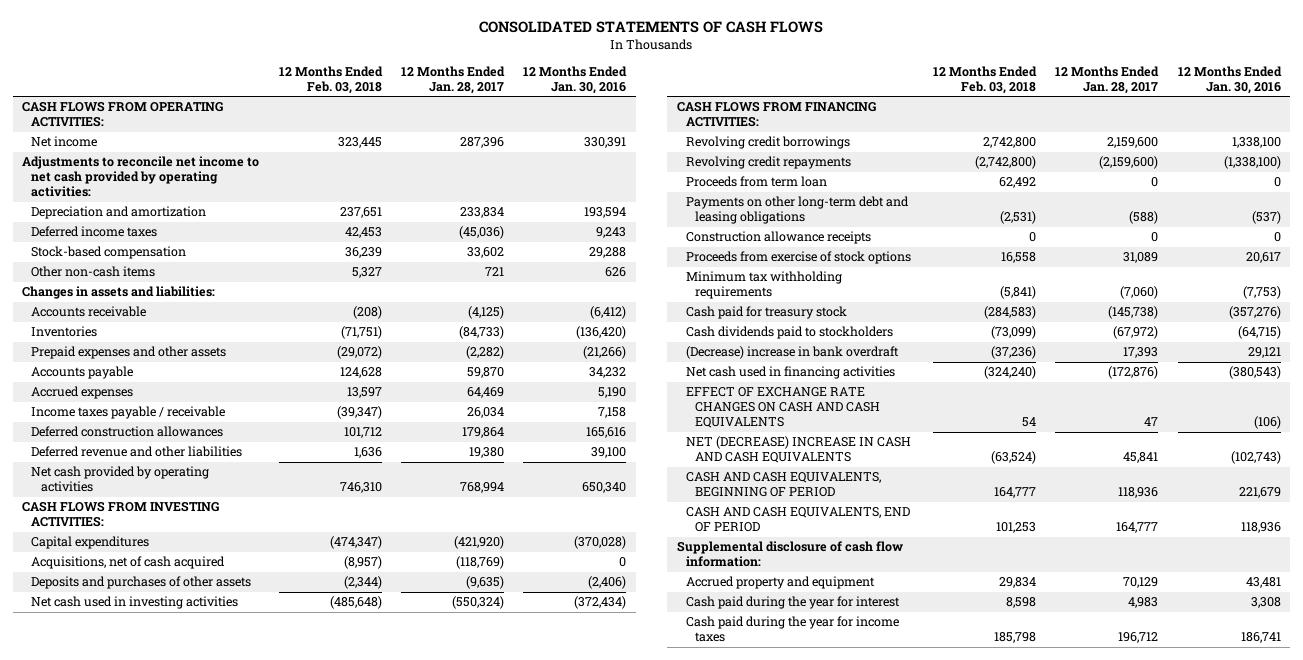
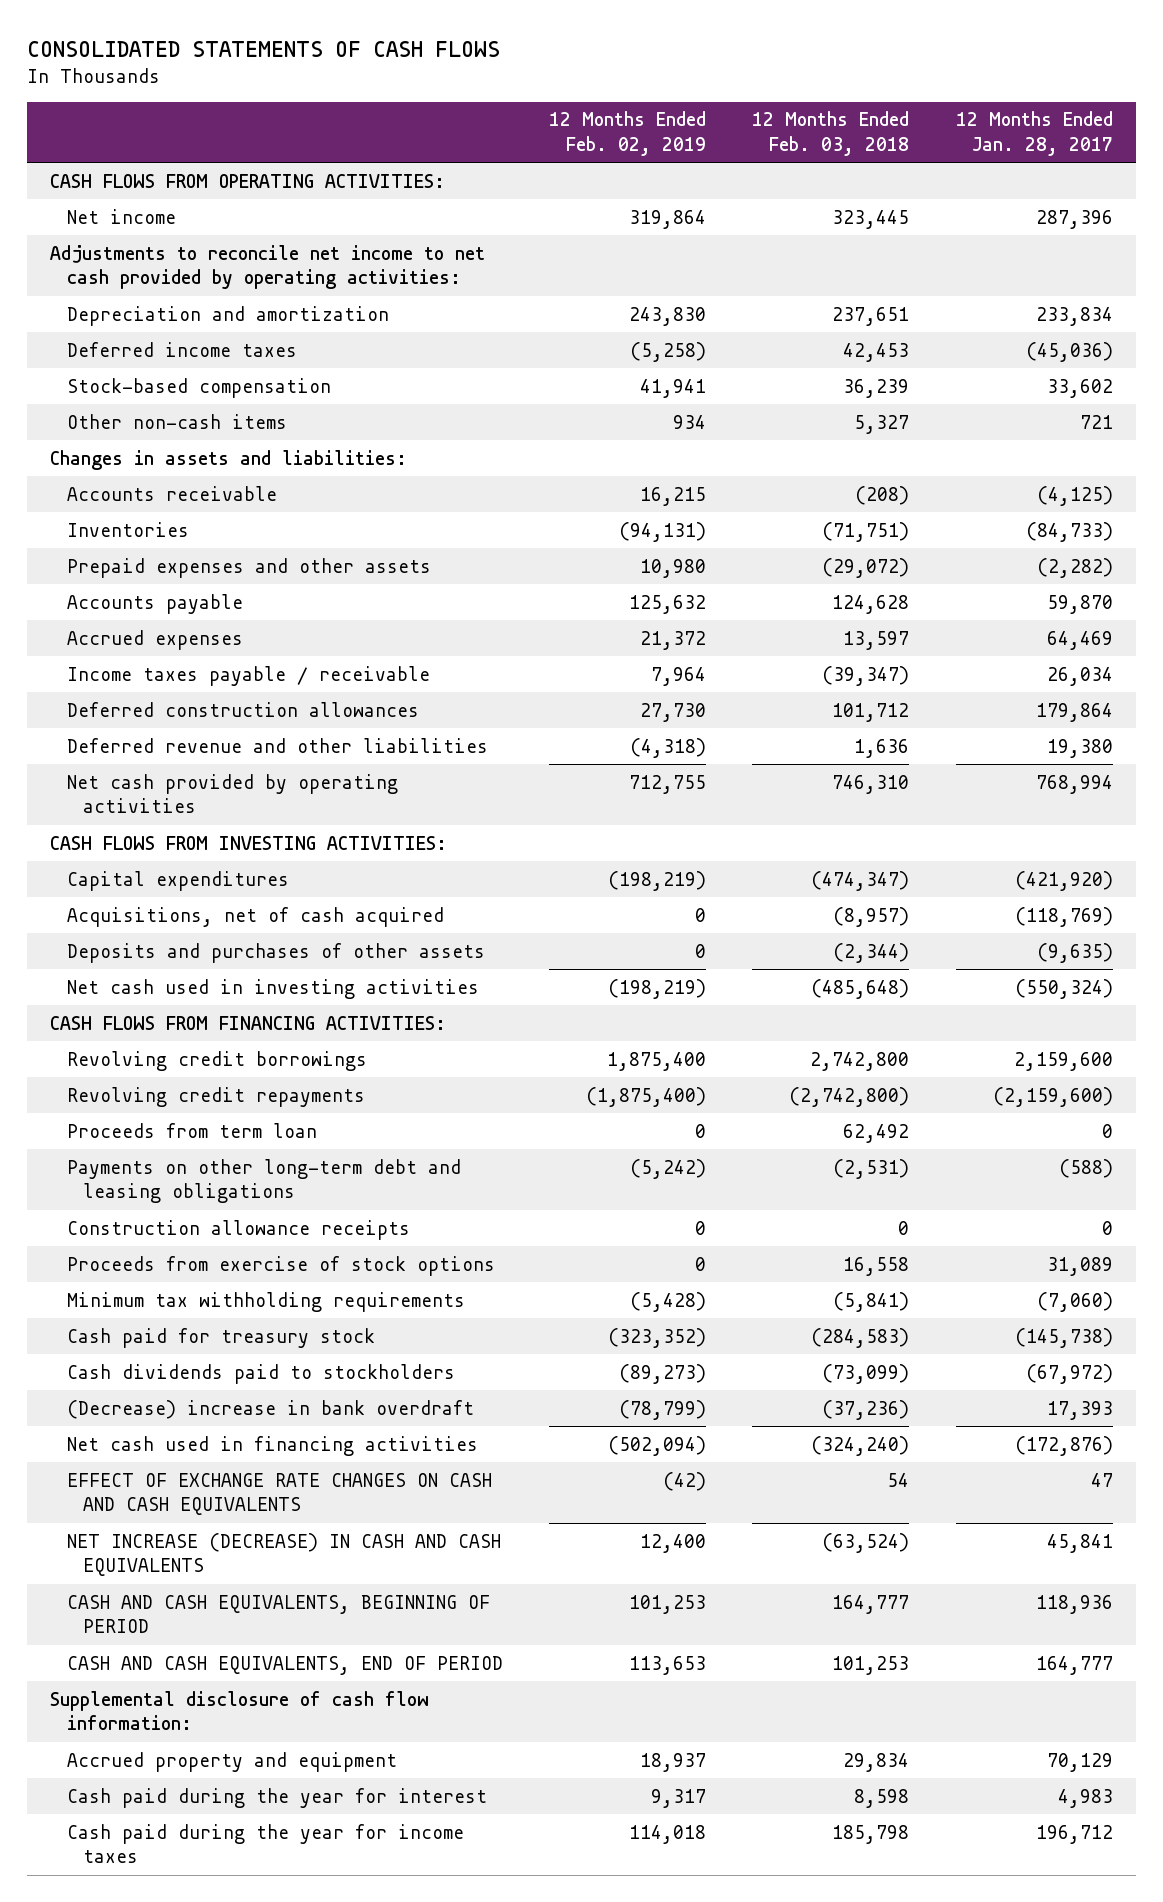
- | 12 Months Ended Feb. 03, 2018 | 12 Months Ended Jan. 28, 2017 | 12 Months Ended Jan. 30, 2016
+ | 12 Months Ended Feb. 02, 2019 | 12 Months Ended Feb. 03, 2018 | 12 Months Ended Jan. 28, 2017
- NET (DECREASE) INCREASE IN CASH AND CASH EQUIVALENTS | (63,524) | 45,841 | (102,743)
+ NET INCREASE (DECREASE) IN CASH AND CASH EQUIVALENTS | 12,400 | (63,524) | 45,841

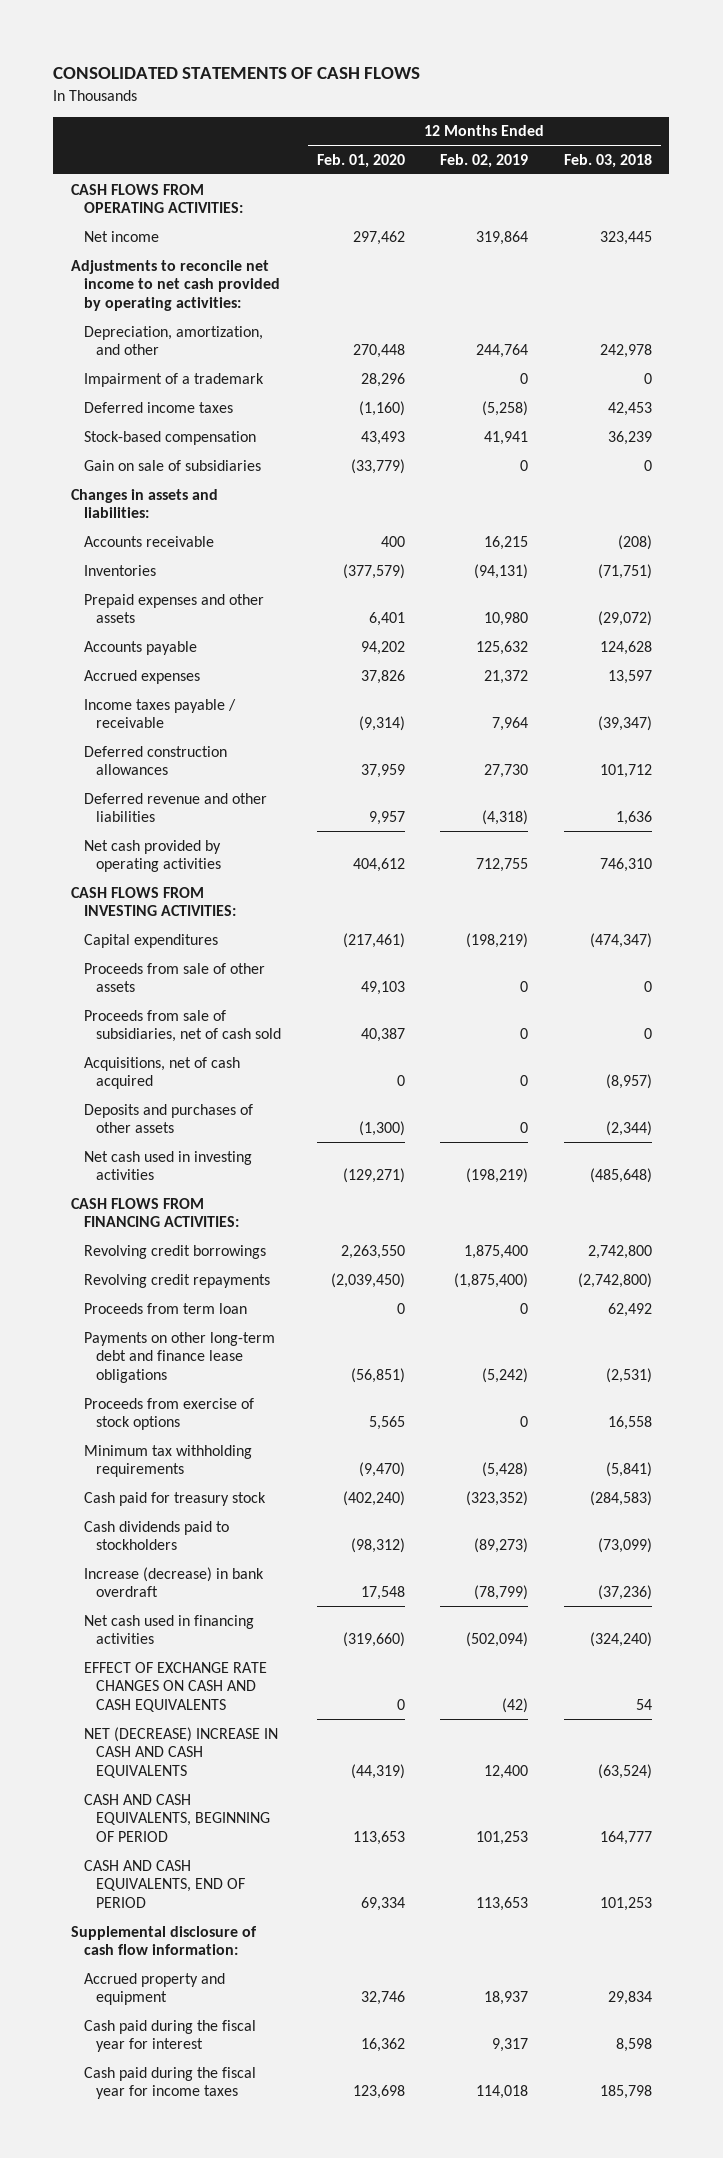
- | 12 Months Ended Feb. 02, 2019 | 12 Months Ended Feb. 03, 2018 | 12 Months Ended Jan. 28, 2017
+ | 12 Months Ended Feb. 01, 2020 | 12 Months Ended Feb. 02, 2019 | 12 Months Ended Feb. 03, 2018
- Depreciation and amortization | 243,830 | 237,651 | 233,834
+ Depreciation, amortization, and other | 270,448 | 244,764 | 242,978
+ Impairment of a trademark | 28,296 | 0 | 0
- Other non-cash items | 934 | 5,327 | 721
+ Gain on sale of subsidiaries | (33,779) | 0 | 0
+ Proceeds from sale of other assets | 49,103 | 0 | 0
+ Proceeds from sale of subsidiaries, net of cash sold | 40,387 | 0 | 0
- Payments on other long-term debt and leasing obligations | (5,242) | (2,531) | (588)
- Construction allowance receipts | 0 | 0 | 0
+ Payments on other long-term debt and finance lease obligations | (56,851) | (5,242) | (2,531)
- (Decrease) increase in bank overdraft | (78,799) | (37,236) | 17,393
+ Increase (decrease) in bank overdraft | 17,548 | (78,799) | (37,236)
- NET INCREASE (DECREASE) IN CASH AND CASH EQUIVALENTS | 12,400 | (63,524) | 45,841
+ NET (DECREASE) INCREASE IN CASH AND CASH EQUIVALENTS | (44,319) | 12,400 | (63,524)
- Cash paid during the year for interest | 9,317 | 8,598 | 4,983
- Cash paid during the year for income taxes | 114,018 | 185,798 | 196,712
+ Cash paid during the fiscal year for interest | 16,362 | 9,317 | 8,598
+ Cash paid during the fiscal year for income taxes | 123,698 | 114,018 | 185,798

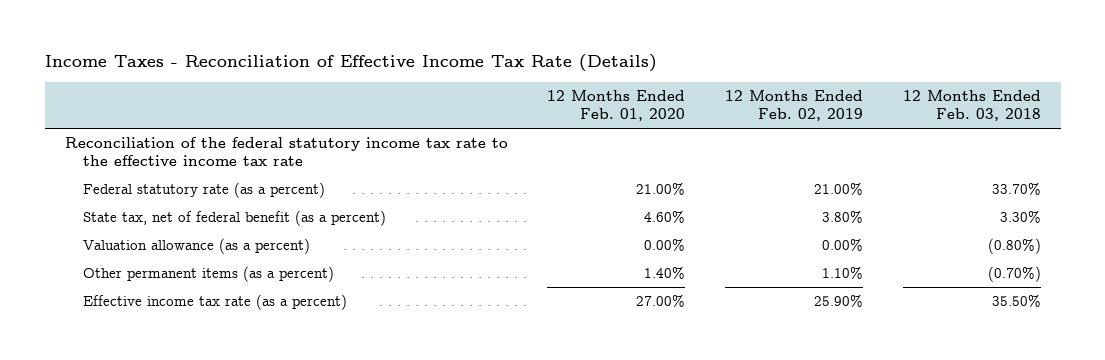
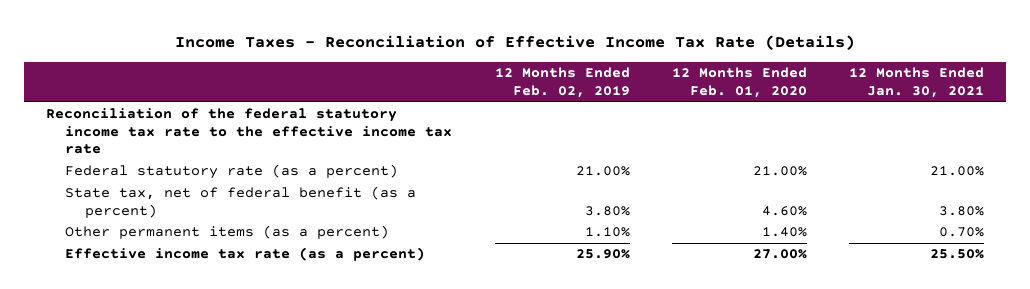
- | 12 Months Ended Feb. 01, 2020 | 12 Months Ended Feb. 02, 2019 | 12 Months Ended Feb. 03, 2018
+ | 12 Months Ended Feb. 02, 2019 | 12 Months Ended Feb. 01, 2020 | 12 Months Ended Jan. 30, 2021
- Valuation allowance (as a percent) | 0.00% | 0.00% | (0.80%)

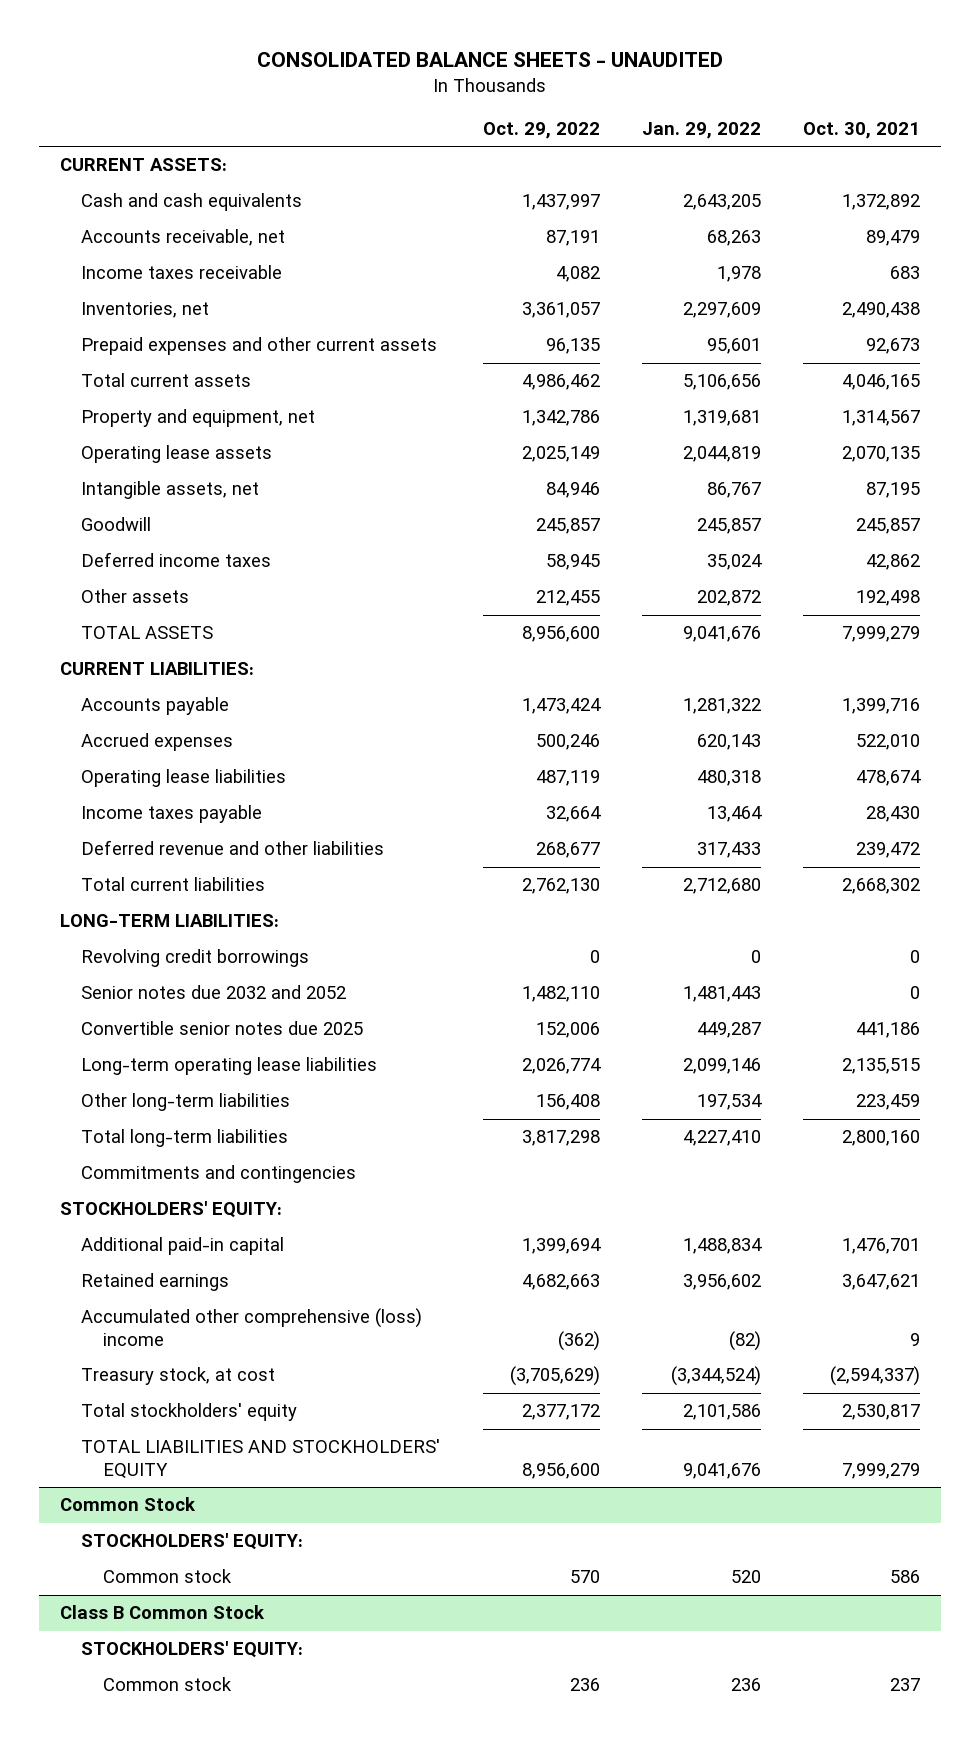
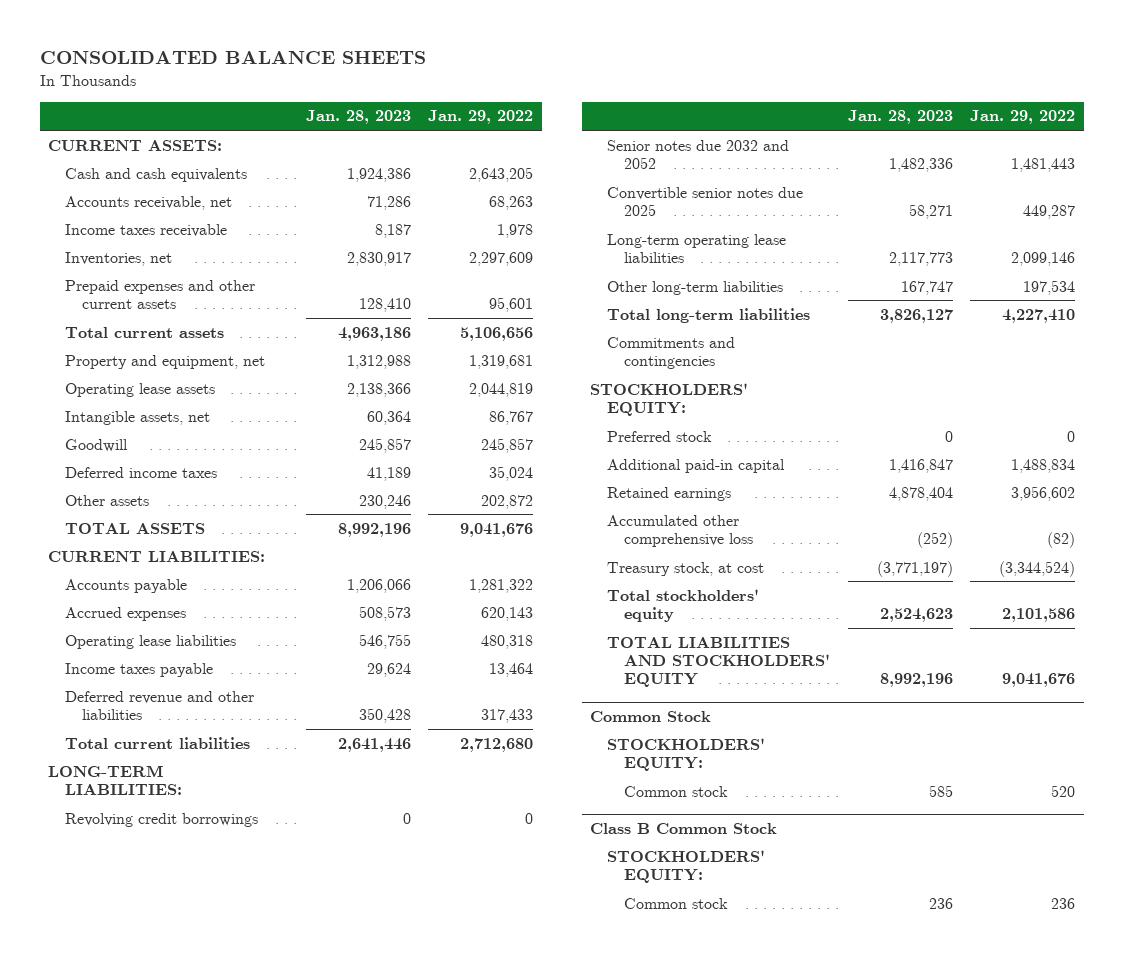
- CONSOLIDATED BALANCE SHEETS - UNAUDITED
+ CONSOLIDATED BALANCE SHEETS
- | Oct. 29, 2022 | Jan. 29, 2022 | Oct. 30, 2021
+ | Jan. 28, 2023 | Jan. 29, 2022
+ Preferred stock | 0 | 0
- Accumulated other comprehensive (loss) income | (362) | (82) | 9
+ Accumulated other comprehensive loss | (252) | (82)

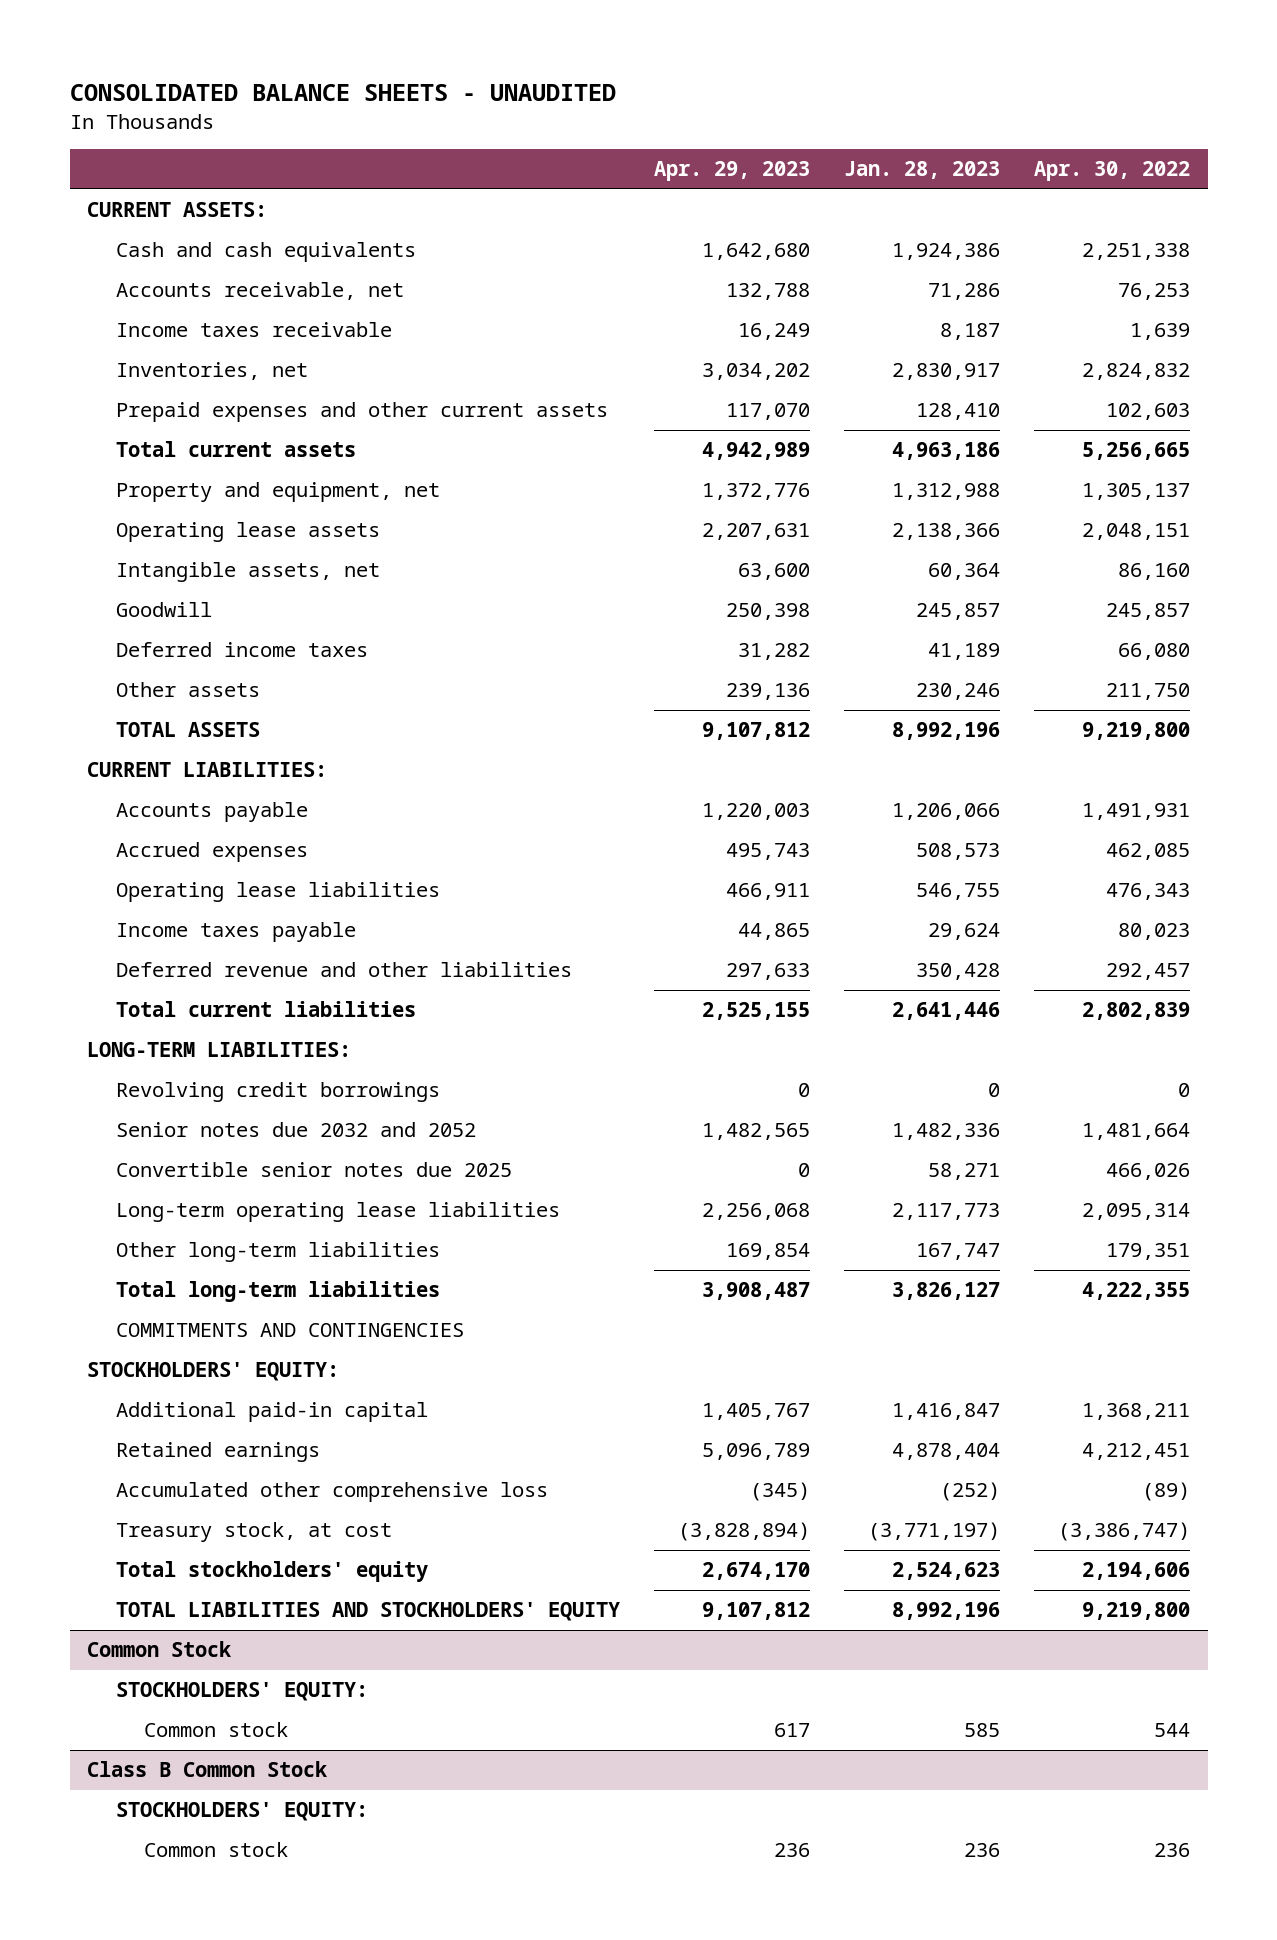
- CONSOLIDATED BALANCE SHEETS
+ CONSOLIDATED BALANCE SHEETS - UNAUDITED
- | Jan. 28, 2023 | Jan. 29, 2022
+ | Apr. 29, 2023 | Jan. 28, 2023 | Apr. 30, 2022
- Commitments and contingencies
+ COMMITMENTS AND CONTINGENCIES
- Preferred stock | 0 | 0

